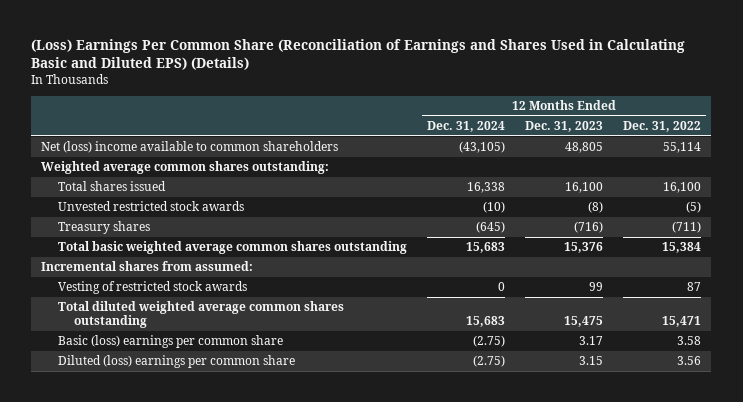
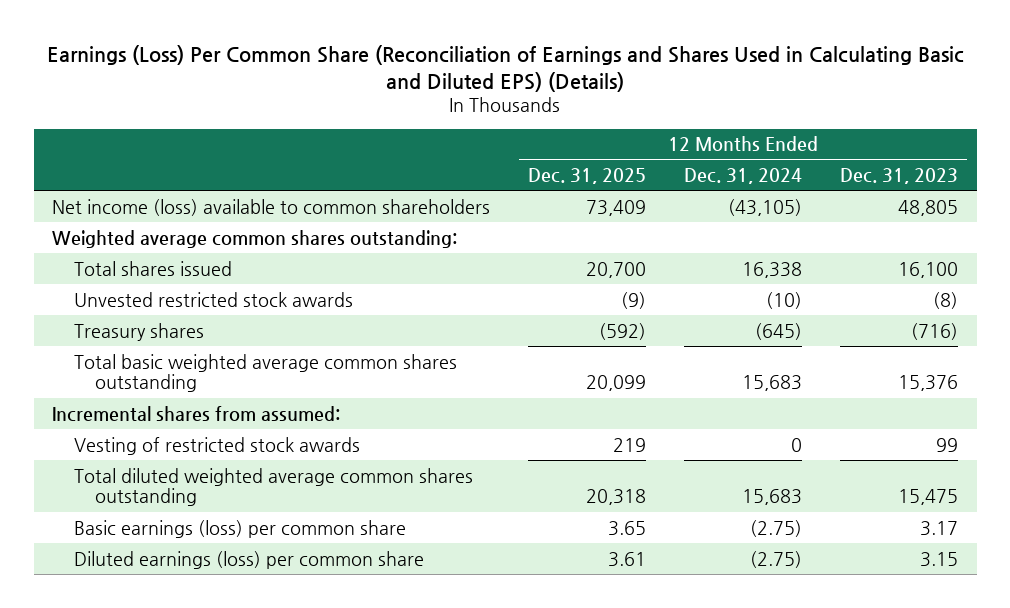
- (Loss) Earnings Per Common Share (Reconciliation of Earnings and Shares Used in Calculating Basic and Diluted EPS) (Details)
+ Earnings (Loss) Per Common Share (Reconciliation of Earnings and Shares Used in Calculating Basic and Diluted EPS) (Details)
- | 12 Months Ended Dec. 31, 2024 | 12 Months Ended Dec. 31, 2023 | 12 Months Ended Dec. 31, 2022
+ | 12 Months Ended Dec. 31, 2025 | 12 Months Ended Dec. 31, 2024 | 12 Months Ended Dec. 31, 2023
- Net (loss) income available to common shareholders | (43,105) | 48,805 | 55,114
+ Net income (loss) available to common shareholders | 73,409 | (43,105) | 48,805
- Basic (loss) earnings per common share | (2.75) | 3.17 | 3.58
- Diluted (loss) earnings per common share | (2.75) | 3.15 | 3.56
+ Basic earnings (loss) per common share | 3.65 | (2.75) | 3.17
+ Diluted earnings (loss) per common share | 3.61 | (2.75) | 3.15

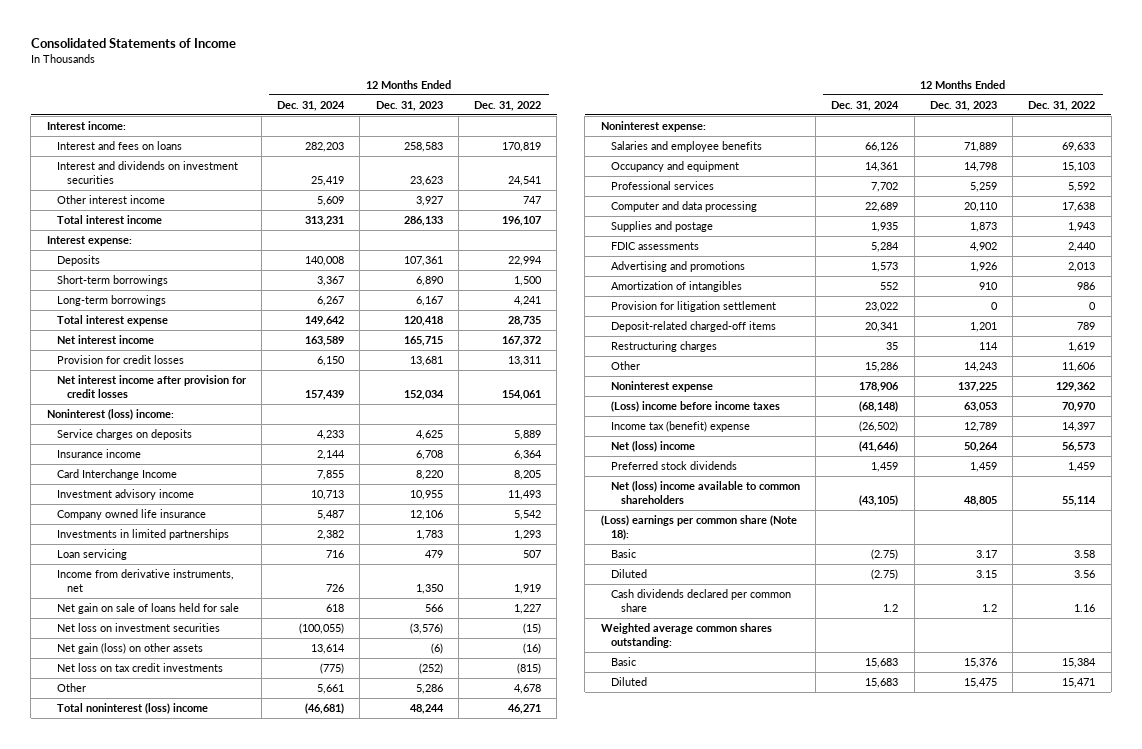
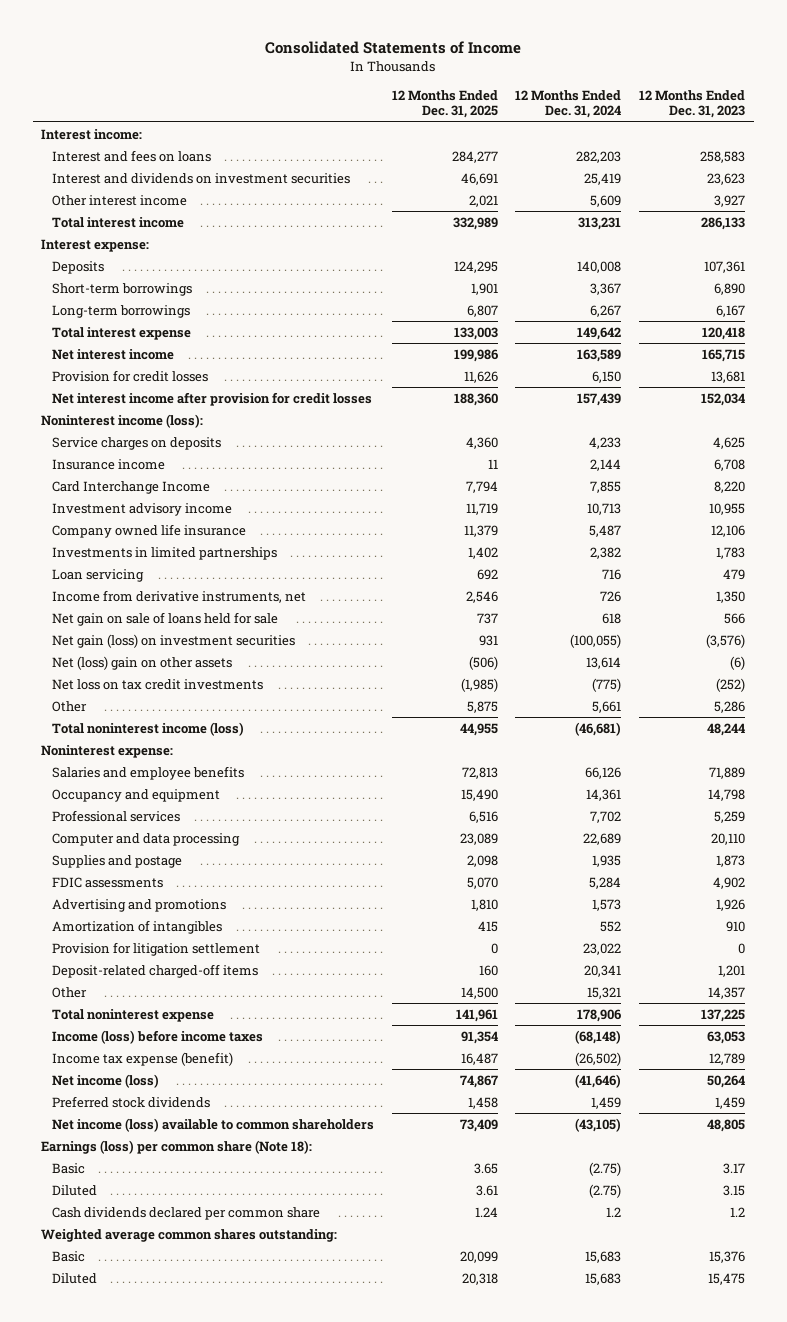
- | 12 Months Ended Dec. 31, 2024 | 12 Months Ended Dec. 31, 2023 | 12 Months Ended Dec. 31, 2022
+ | 12 Months Ended Dec. 31, 2025 | 12 Months Ended Dec. 31, 2024 | 12 Months Ended Dec. 31, 2023
- Noninterest (loss) income:
+ Noninterest income (loss):
- Net loss on investment securities | (100,055) | (3,576) | (15)
- Net gain (loss) on other assets | 13,614 | (6) | (16)
+ Net gain (loss) on investment securities | 931 | (100,055) | (3,576)
+ Net (loss) gain on other assets | (506) | 13,614 | (6)
- Total noninterest (loss) income | (46,681) | 48,244 | 46,271
+ Total noninterest income (loss) | 44,955 | (46,681) | 48,244
- Restructuring charges | 35 | 114 | 1,619
- Other | 15,286 | 14,243 | 11,606
- Noninterest expense | 178,906 | 137,225 | 129,362
- (Loss) income before income taxes | (68,148) | 63,053 | 70,970
- Income tax (benefit) expense | (26,502) | 12,789 | 14,397
- Net (loss) income | (41,646) | 50,264 | 56,573
+ Other | 14,500 | 15,321 | 14,357
+ Total noninterest expense | 141,961 | 178,906 | 137,225
+ Income (loss) before income taxes | 91,354 | (68,148) | 63,053
+ Income tax expense (benefit) | 16,487 | (26,502) | 12,789
+ Net income (loss) | 74,867 | (41,646) | 50,264
- Net (loss) income available to common shareholders | (43,105) | 48,805 | 55,114
- (Loss) earnings per common share (Note 18):
+ Net income (loss) available to common shareholders | 73,409 | (43,105) | 48,805
+ Earnings (loss) per common share (Note 18):

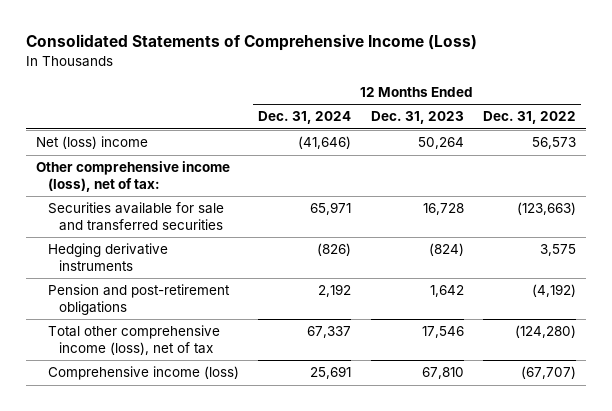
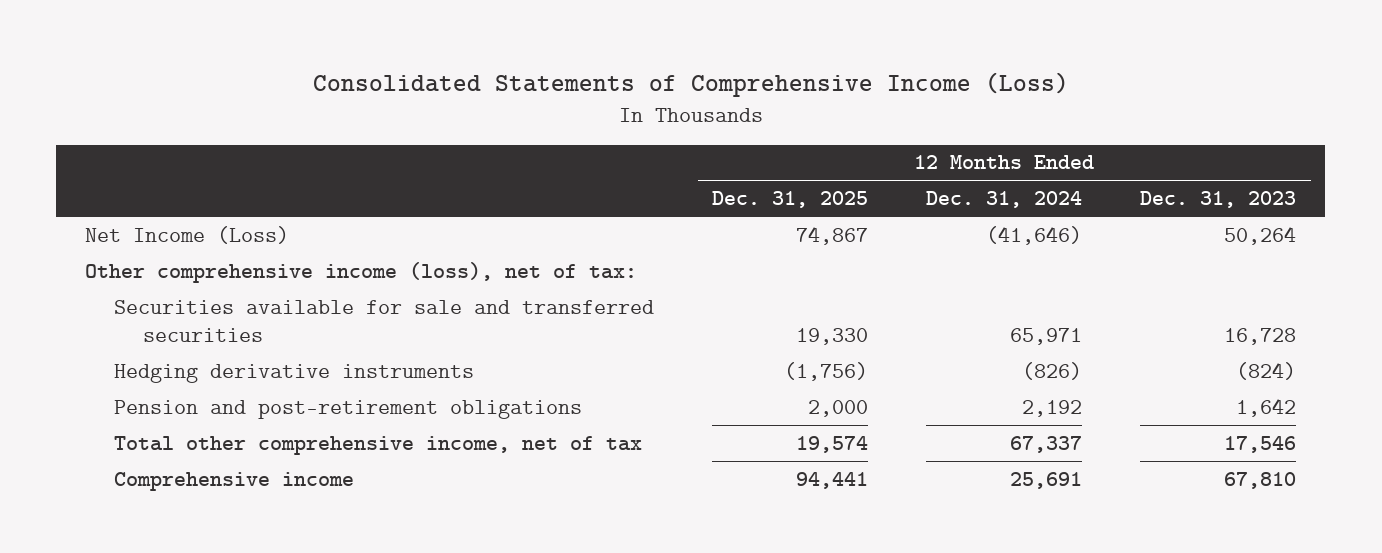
- | 12 Months Ended Dec. 31, 2024 | 12 Months Ended Dec. 31, 2023 | 12 Months Ended Dec. 31, 2022
+ | 12 Months Ended Dec. 31, 2025 | 12 Months Ended Dec. 31, 2024 | 12 Months Ended Dec. 31, 2023
- Net (loss) income | (41,646) | 50,264 | 56,573
+ Net Income (Loss) | 74,867 | (41,646) | 50,264
- Total other comprehensive income (loss), net of tax | 67,337 | 17,546 | (124,280)
- Comprehensive income (loss) | 25,691 | 67,810 | (67,707)
+ Total other comprehensive income, net of tax | 19,574 | 67,337 | 17,546
+ Comprehensive income | 94,441 | 25,691 | 67,810

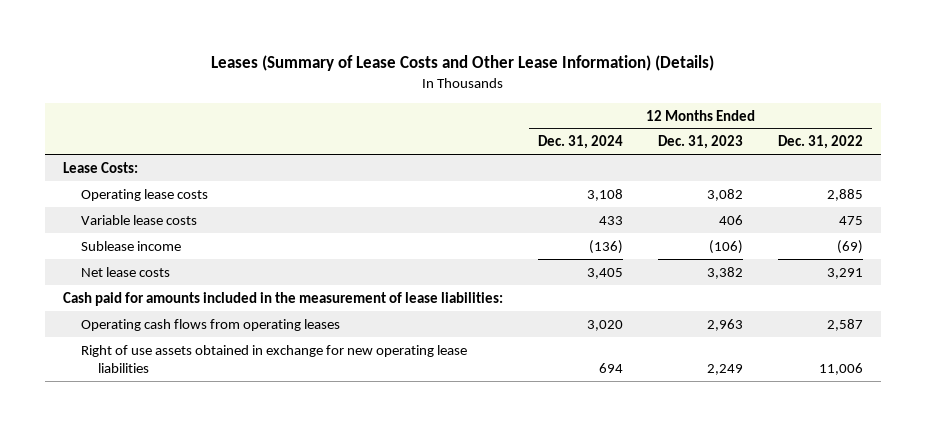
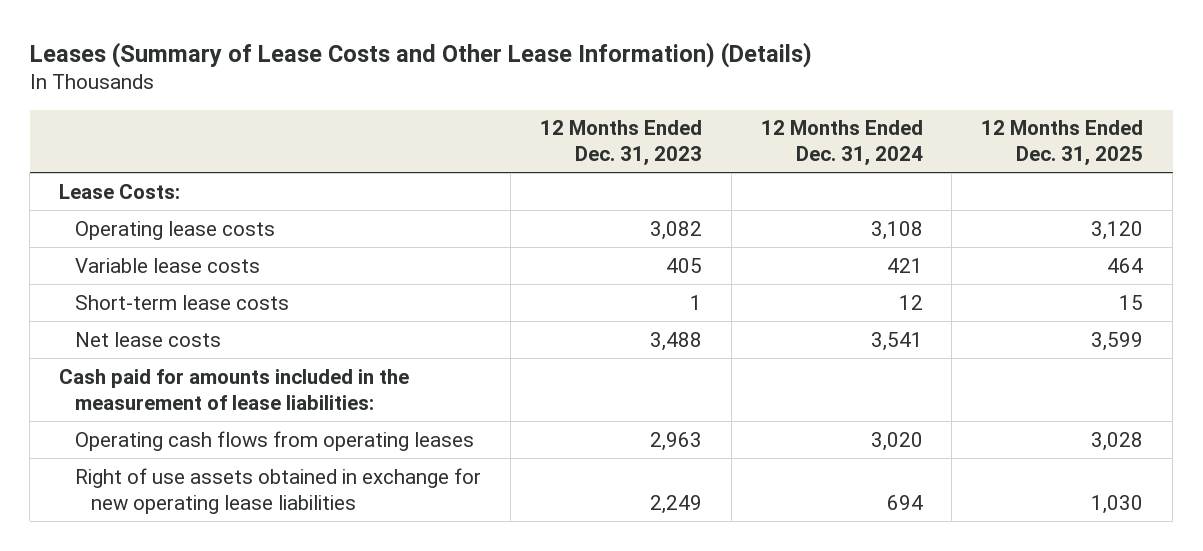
- | 12 Months Ended Dec. 31, 2024 | 12 Months Ended Dec. 31, 2023 | 12 Months Ended Dec. 31, 2022
+ | 12 Months Ended Dec. 31, 2023 | 12 Months Ended Dec. 31, 2024 | 12 Months Ended Dec. 31, 2025
- Variable lease costs | 433 | 406 | 475
- Sublease income | (136) | (106) | (69)
- Net lease costs | 3,405 | 3,382 | 3,291
+ Variable lease costs | 405 | 421 | 464
+ Short-term lease costs | 1 | 12 | 15
+ Net lease costs | 3,488 | 3,541 | 3,599

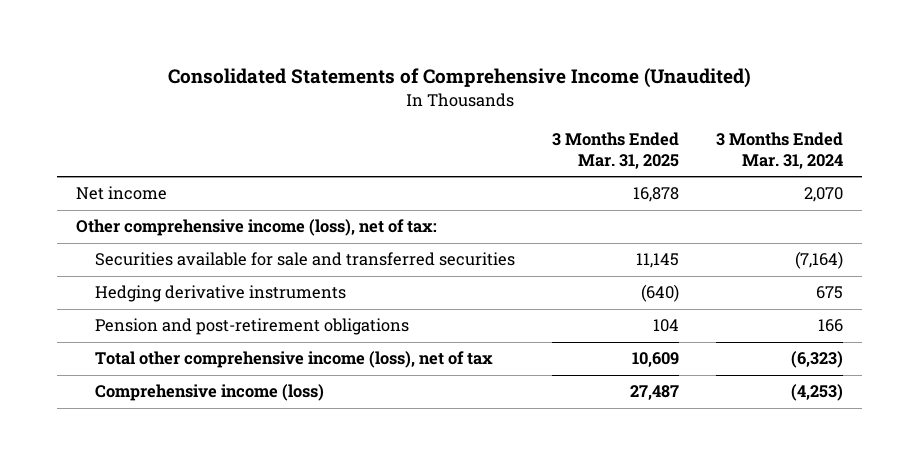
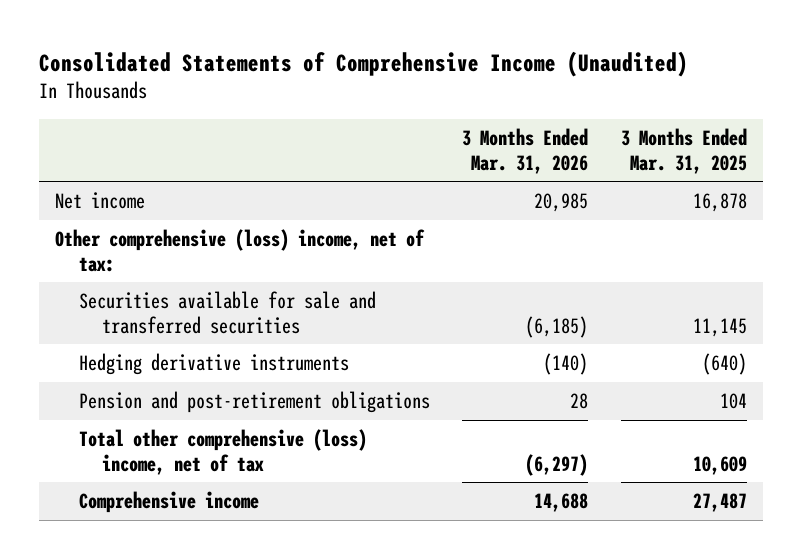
- | 3 Months Ended Mar. 31, 2025 | 3 Months Ended Mar. 31, 2024
+ | 3 Months Ended Mar. 31, 2026 | 3 Months Ended Mar. 31, 2025
- Other comprehensive income (loss), net of tax:
+ Other comprehensive (loss) income, net of tax:
- Total other comprehensive income (loss), net of tax | 10,609 | (6,323)
- Comprehensive income (loss) | 27,487 | (4,253)
+ Total other comprehensive (loss) income, net of tax | (6,297) | 10,609
+ Comprehensive income | 14,688 | 27,487

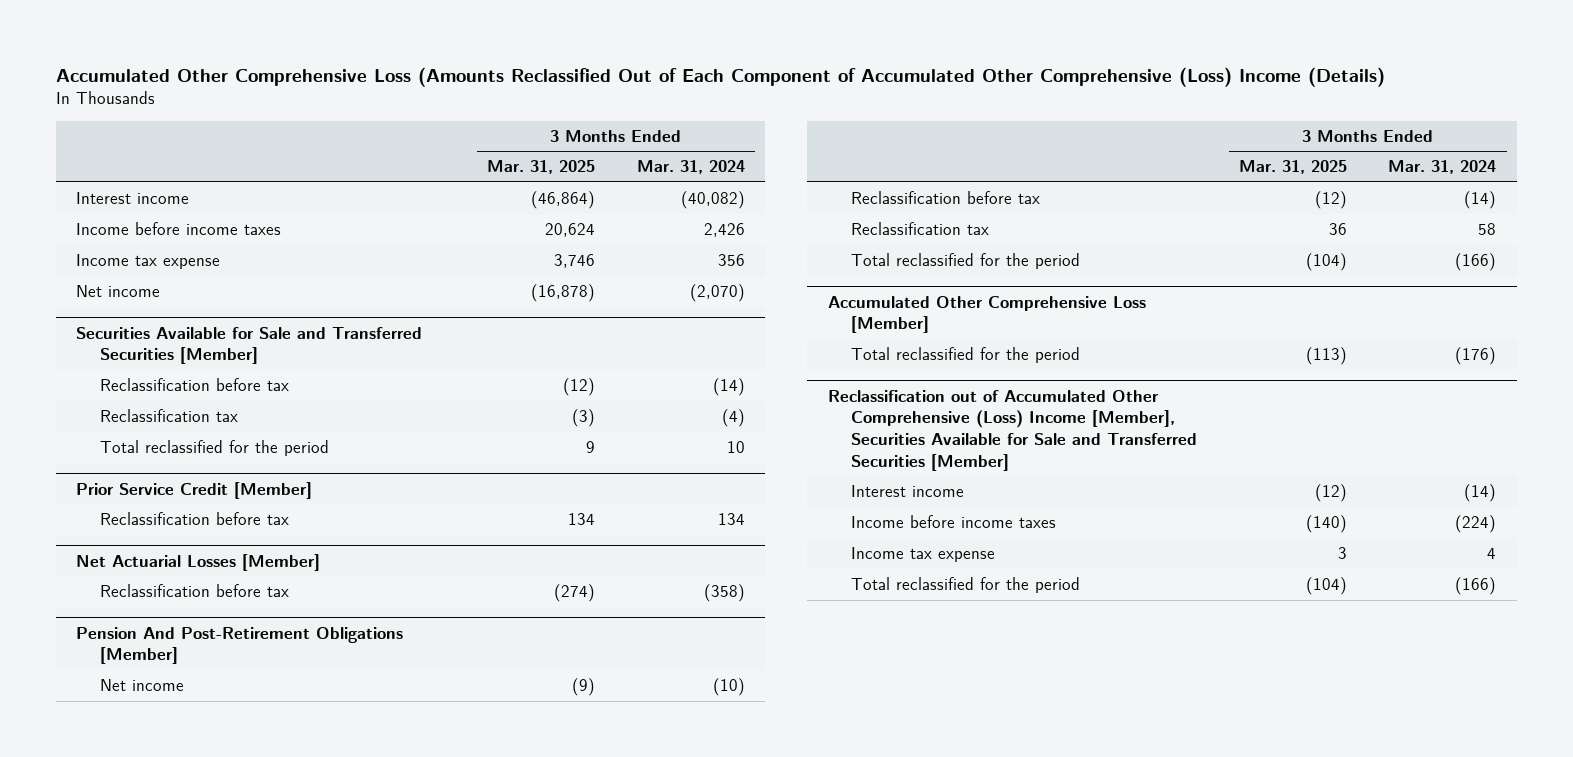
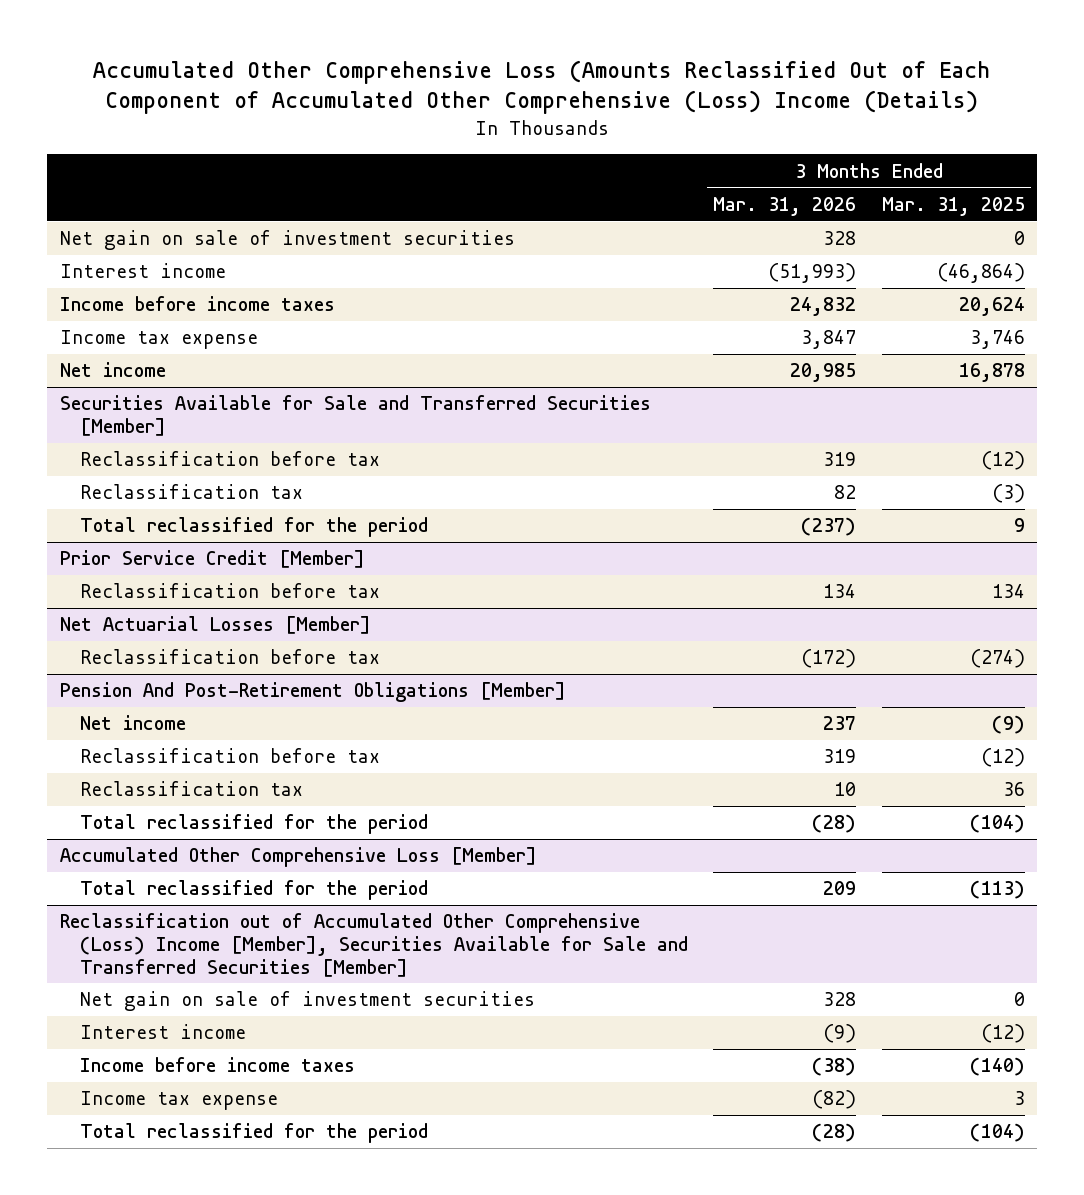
- | 3 Months Ended Mar. 31, 2025 | 3 Months Ended Mar. 31, 2024
+ | 3 Months Ended Mar. 31, 2026 | 3 Months Ended Mar. 31, 2025
+ Net gain on sale of investment securities | 328 | 0
- Net income | (16,878) | (2,070)
+ Net income | 20,985 | 16,878
@ Reclassification out of Accumulated Other Comprehensive (Loss) Income [Member], Securities Available for Sale and Transferred Securities [Member]
+ Net gain on sale of investment securities | 328 | 0

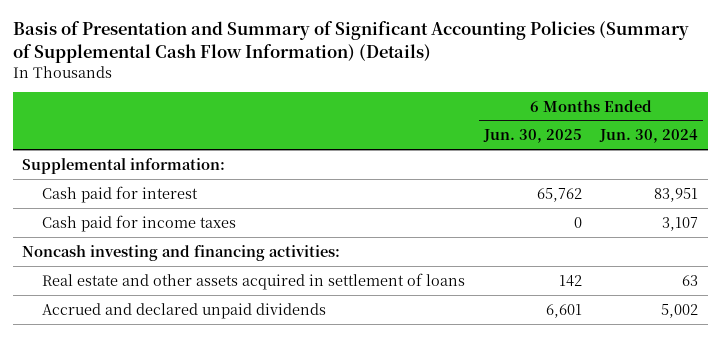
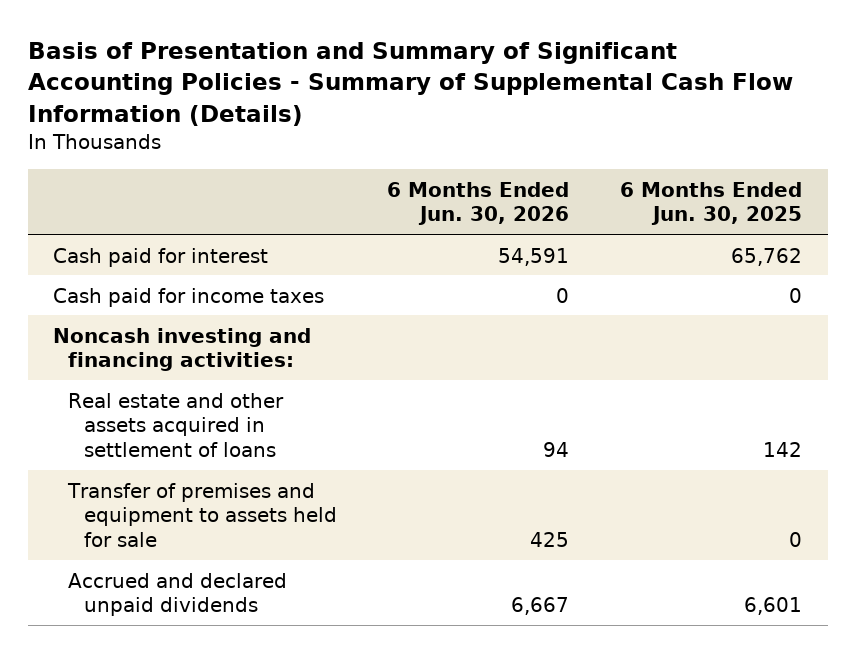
- Basis of Presentation and Summary of Significant Accounting Policies (Summary of Supplemental Cash Flow Information) (Details)
+ Basis of Presentation and Summary of Significant Accounting Policies - Summary of Supplemental Cash Flow Information (Details)
- | 6 Months Ended Jun. 30, 2025 | 6 Months Ended Jun. 30, 2024
+ | 6 Months Ended Jun. 30, 2026 | 6 Months Ended Jun. 30, 2025
- Supplemental information:
+ Transfer of premises and equipment to assets held for sale | 425 | 0

